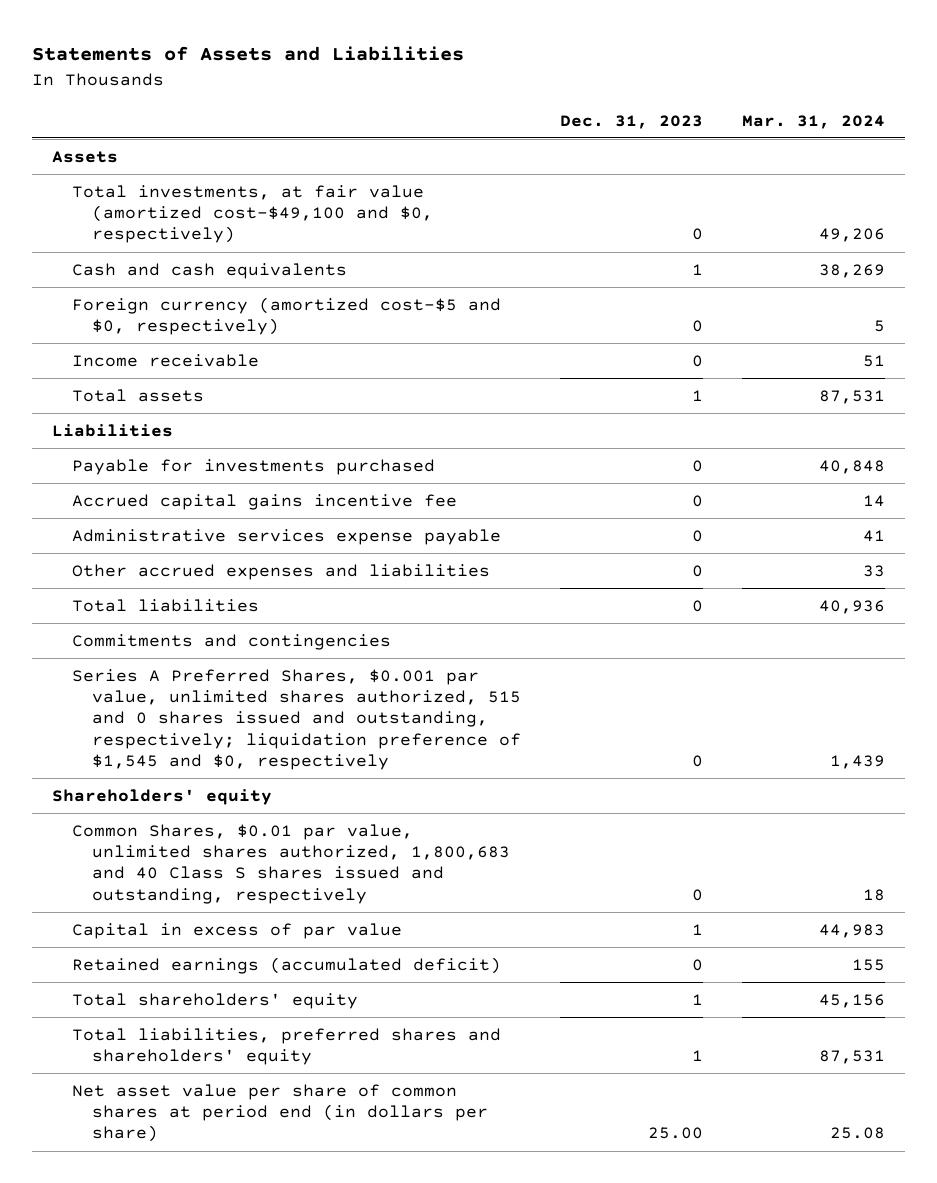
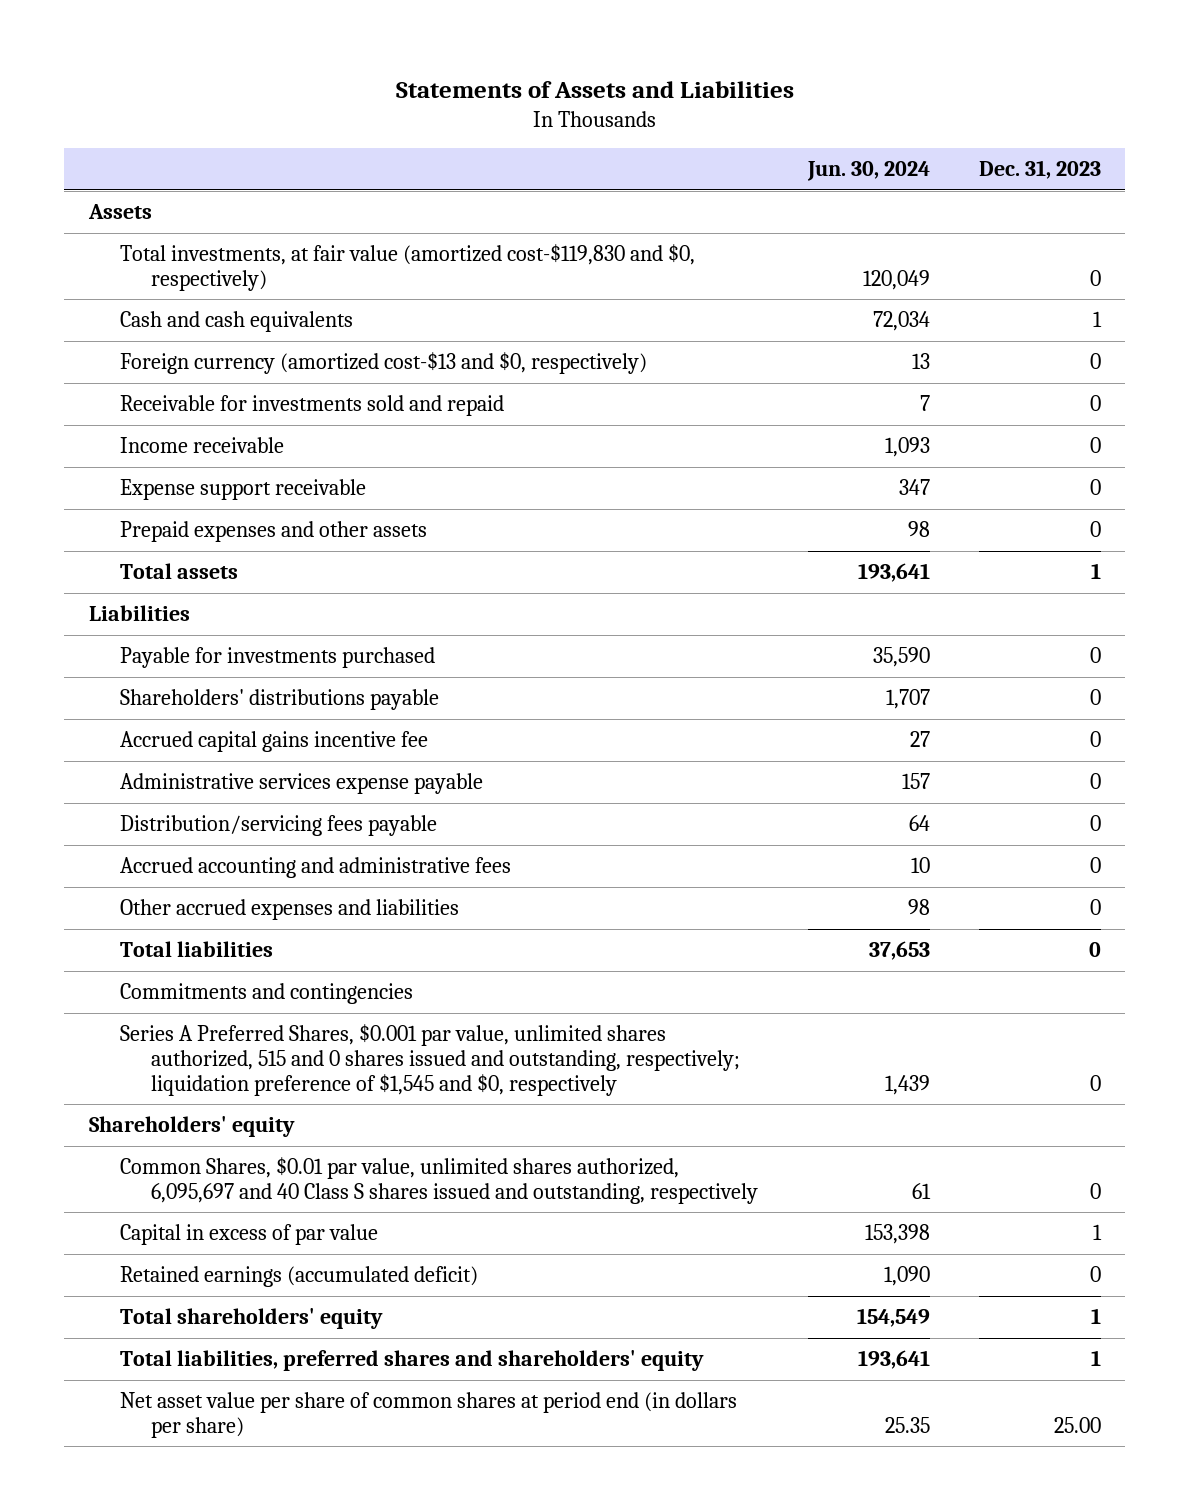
- | Dec. 31, 2023 | Mar. 31, 2024
+ | Jun. 30, 2024 | Dec. 31, 2023
- Total investments, at fair value (amortized cost-$49,100 and $0, respectively) | 0 | 49,206
+ Total investments, at fair value (amortized cost-$119,830 and $0, respectively) | 120,049 | 0
- Foreign currency (amortized cost-$5 and $0, respectively) | 0 | 5
+ Foreign currency (amortized cost-$13 and $0, respectively) | 13 | 0
+ Receivable for investments sold and repaid | 7 | 0
+ Expense support receivable | 347 | 0
+ Prepaid expenses and other assets | 98 | 0
+ Shareholders' distributions payable | 1,707 | 0
+ Distribution/servicing fees payable | 64 | 0
+ Accrued accounting and administrative fees | 10 | 0
- Common Shares, $0.01 par value, unlimited shares authorized, 1,800,683 and 40 Class S shares issued and outstanding, respectively | 0 | 18
+ Common Shares, $0.01 par value, unlimited shares authorized, 6,095,697 and 40 Class S shares issued and outstanding, respectively | 61 | 0

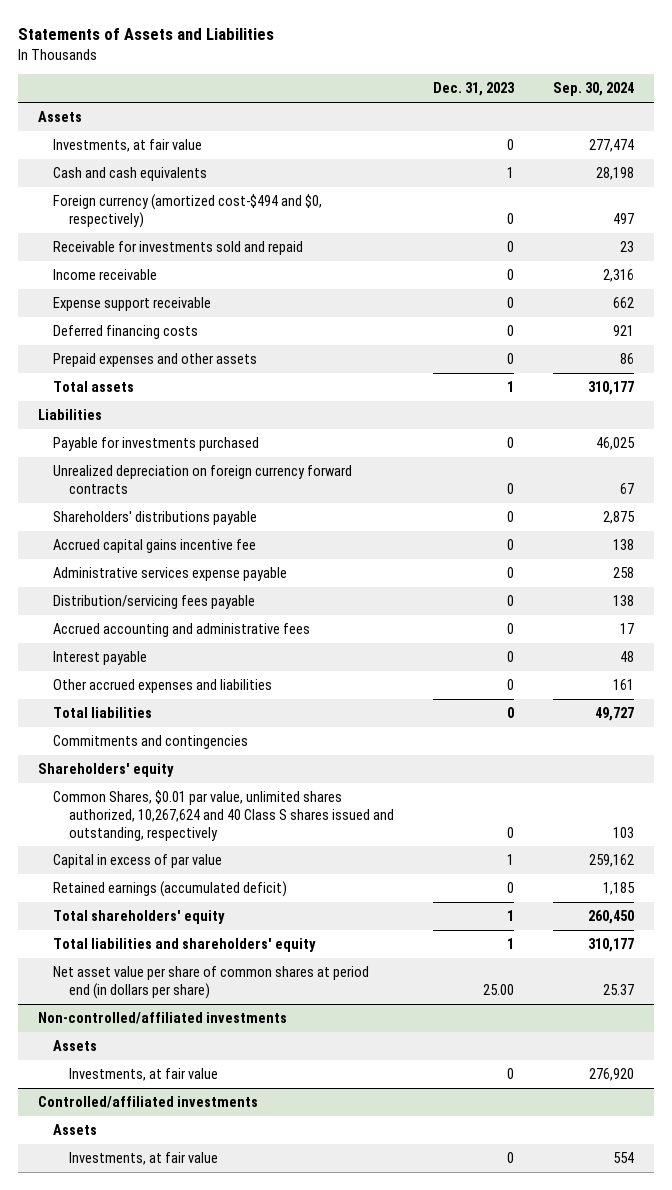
- | Jun. 30, 2024 | Dec. 31, 2023
+ | Dec. 31, 2023 | Sep. 30, 2024
- Total investments, at fair value (amortized cost-$119,830 and $0, respectively) | 120,049 | 0
+ Investments, at fair value | 0 | 277,474
- Foreign currency (amortized cost-$13 and $0, respectively) | 13 | 0
+ Foreign currency (amortized cost-$494 and $0, respectively) | 0 | 497
+ Deferred financing costs | 0 | 921
+ Unrealized depreciation on foreign currency forward contracts | 0 | 67
+ Interest payable | 0 | 48
- Series A Preferred Shares, $0.001 par value, unlimited shares authorized, 515 and 0 shares issued and outstanding, respectively; liquidation preference of $1,545 and $0, respectively | 1,439 | 0
- Common Shares, $0.01 par value, unlimited shares authorized, 6,095,697 and 40 Class S shares issued and outstanding, respectively | 61 | 0
+ Common Shares, $0.01 par value, unlimited shares authorized, 10,267,624 and 40 Class S shares issued and outstanding, respectively | 0 | 103
- Total liabilities, preferred shares and shareholders' equity | 193,641 | 1
+ Total liabilities and shareholders' equity | 1 | 310,177
+ Non-controlled/affiliated investments
+ Assets
+ Investments, at fair value | 0 | 276,920
+ Controlled/affiliated investments
+ Assets
+ Investments, at fair value | 0 | 554

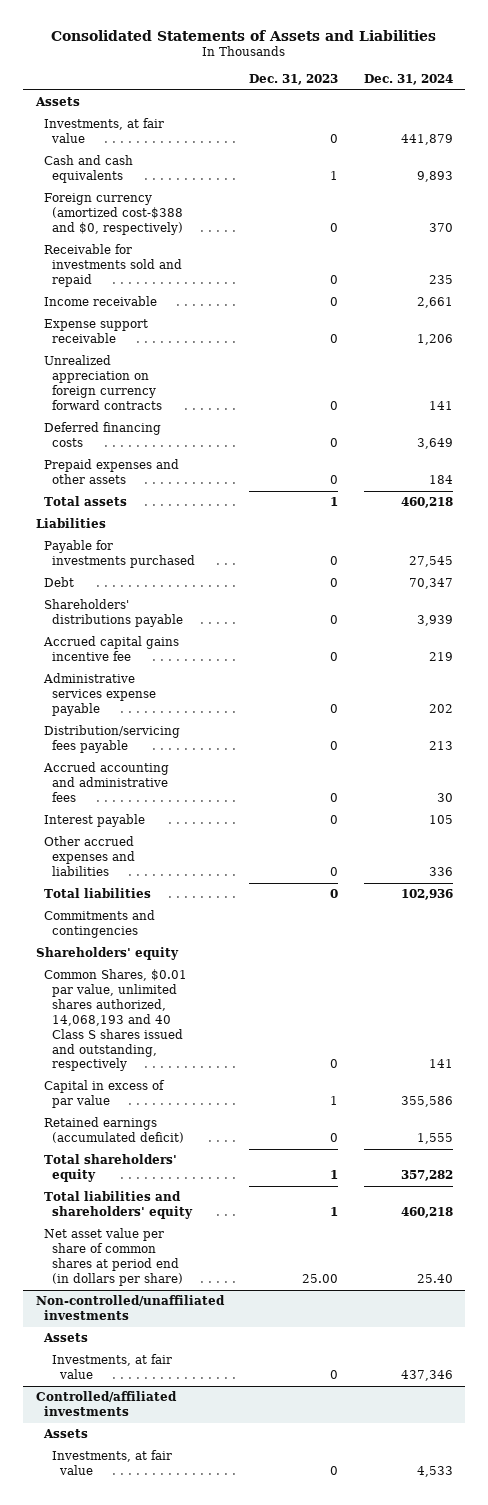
- Statements of Assets and Liabilities
+ Consolidated Statements of Assets and Liabilities
- | Dec. 31, 2023 | Sep. 30, 2024
+ | Dec. 31, 2023 | Dec. 31, 2024
- Foreign currency (amortized cost-$494 and $0, respectively) | 0 | 497
+ Foreign currency (amortized cost-$388 and $0, respectively) | 0 | 370
+ Unrealized appreciation on foreign currency forward contracts | 0 | 141
- Unrealized depreciation on foreign currency forward contracts | 0 | 67
+ Debt | 0 | 70,347
- Common Shares, $0.01 par value, unlimited shares authorized, 10,267,624 and 40 Class S shares issued and outstanding, respectively | 0 | 103
+ Common Shares, $0.01 par value, unlimited shares authorized, 14,068,193 and 40 Class S shares issued and outstanding, respectively | 0 | 141
- Non-controlled/affiliated investments
+ Non-controlled/unaffiliated investments

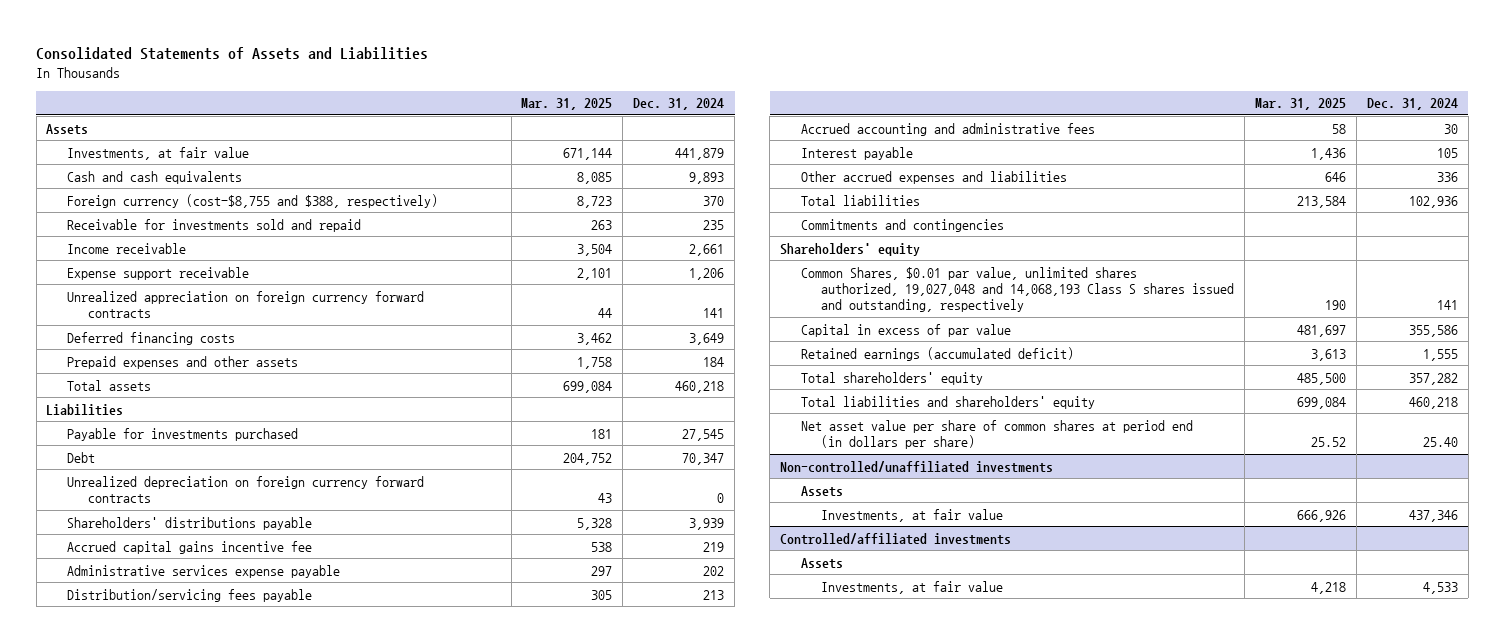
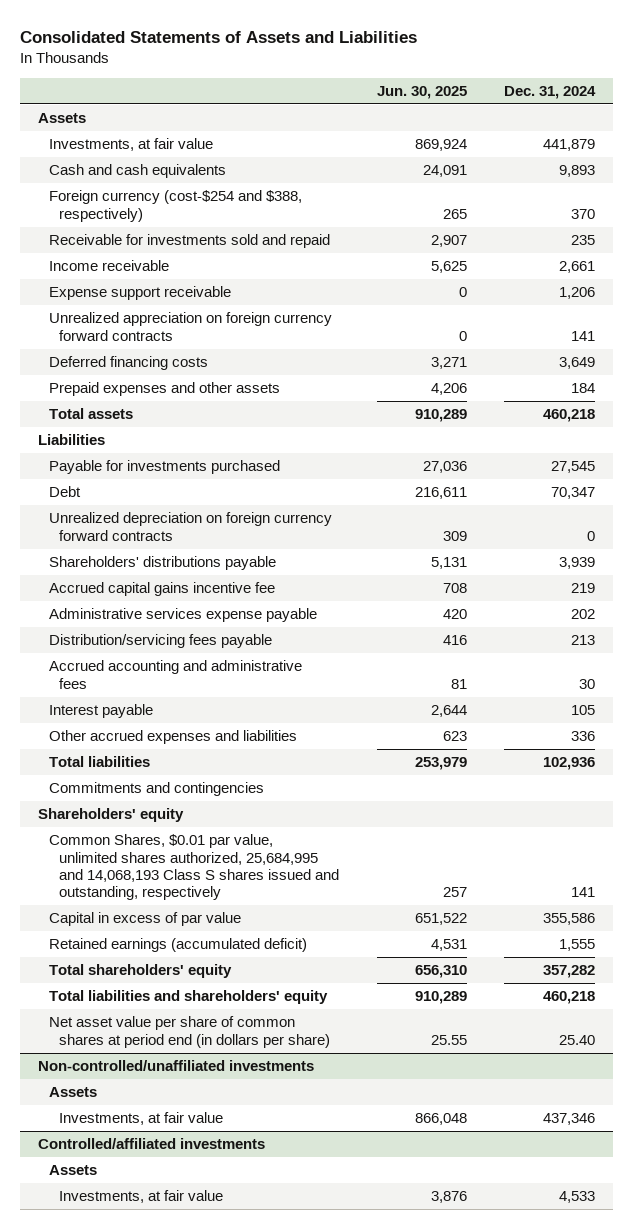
- | Mar. 31, 2025 | Dec. 31, 2024
+ | Jun. 30, 2025 | Dec. 31, 2024
- Foreign currency (cost-$8,755 and $388, respectively) | 8,723 | 370
+ Foreign currency (cost-$254 and $388, respectively) | 265 | 370
- Common Shares, $0.01 par value, unlimited shares authorized, 19,027,048 and 14,068,193 Class S shares issued and outstanding, respectively | 190 | 141
+ Common Shares, $0.01 par value, unlimited shares authorized, 25,684,995 and 14,068,193 Class S shares issued and outstanding, respectively | 257 | 141

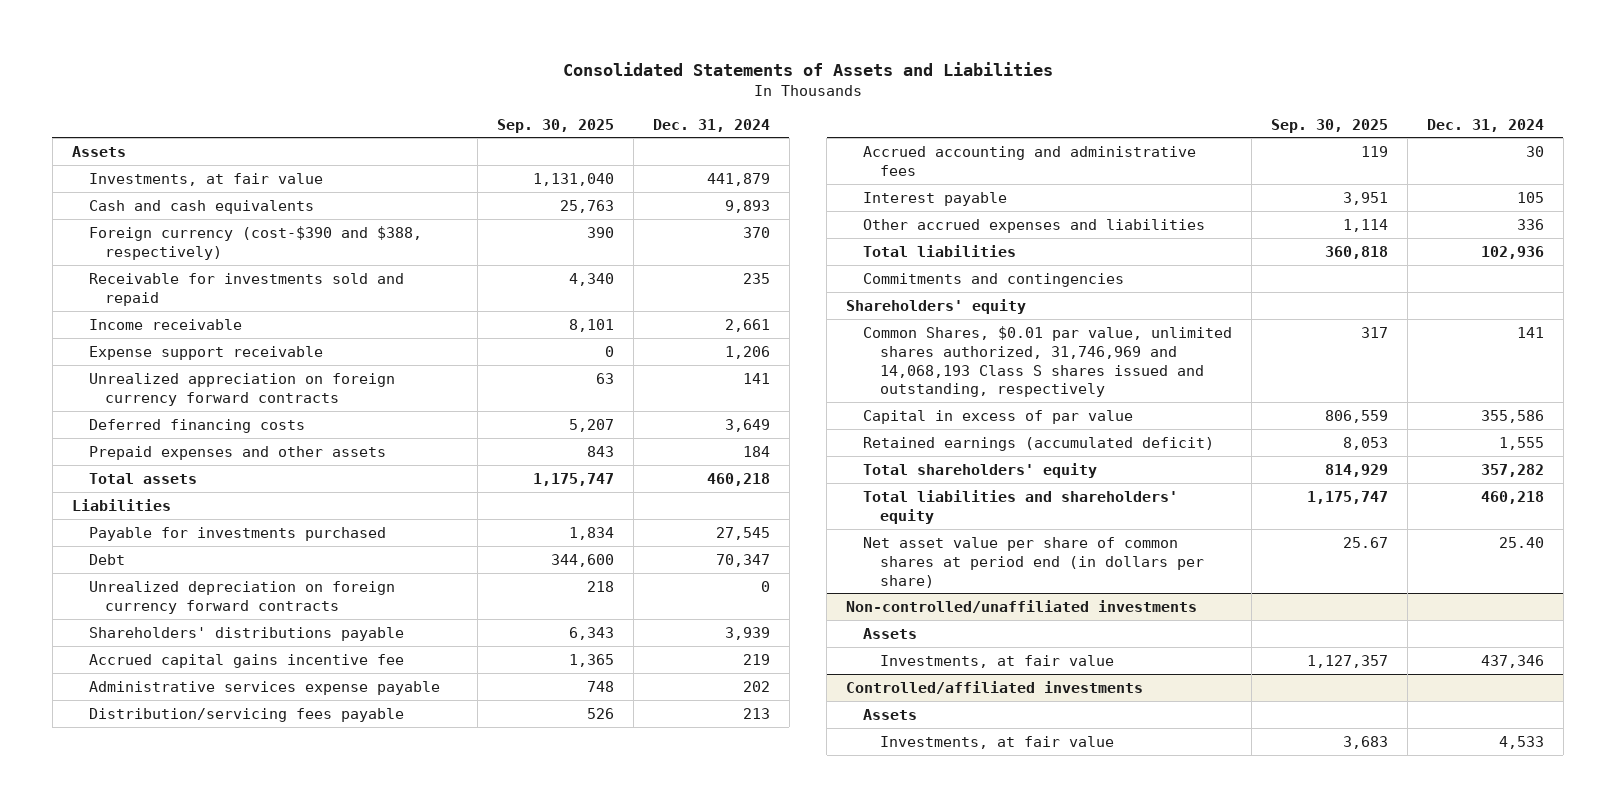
- | Jun. 30, 2025 | Dec. 31, 2024
+ | Sep. 30, 2025 | Dec. 31, 2024
- Foreign currency (cost-$254 and $388, respectively) | 265 | 370
+ Foreign currency (cost-$390 and $388, respectively) | 390 | 370
- Common Shares, $0.01 par value, unlimited shares authorized, 25,684,995 and 14,068,193 Class S shares issued and outstanding, respectively | 257 | 141
+ Common Shares, $0.01 par value, unlimited shares authorized, 31,746,969 and 14,068,193 Class S shares issued and outstanding, respectively | 317 | 141

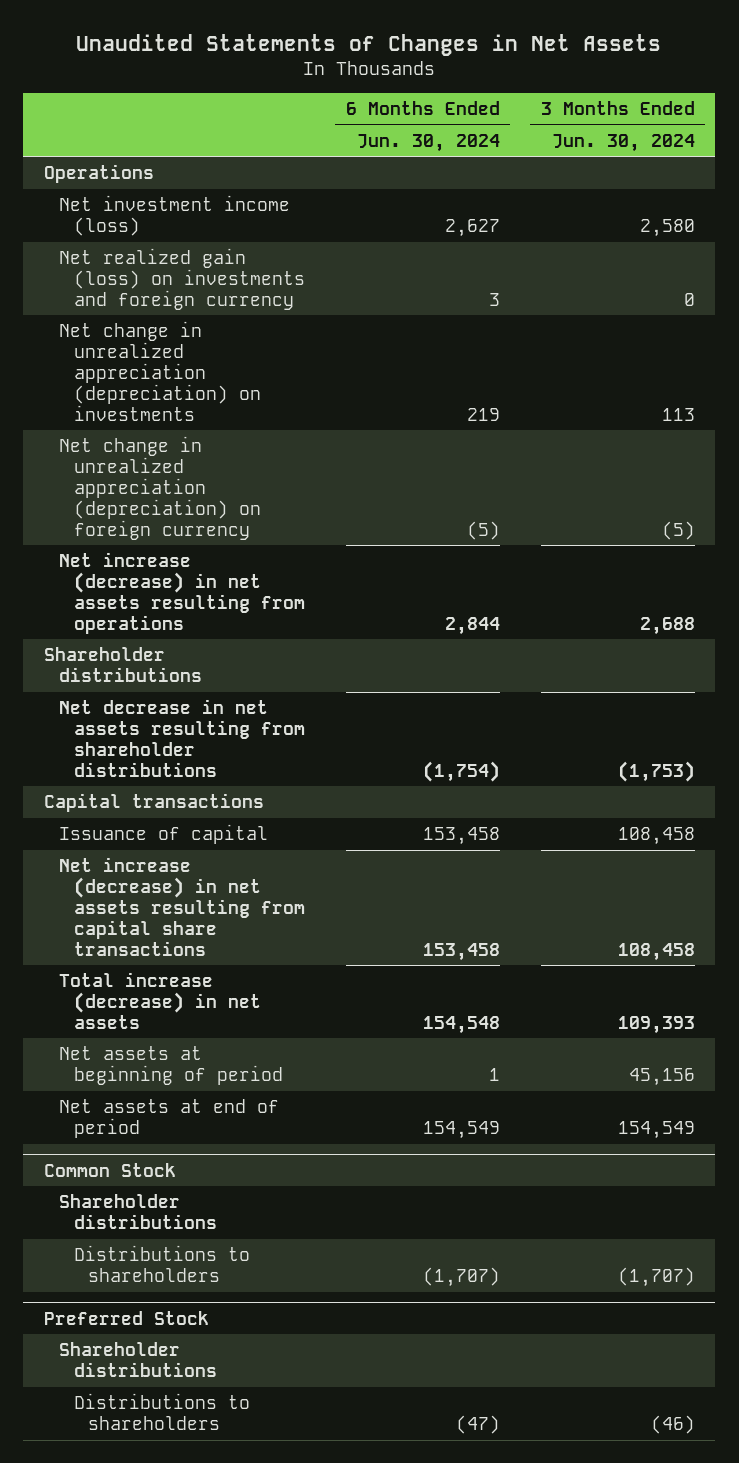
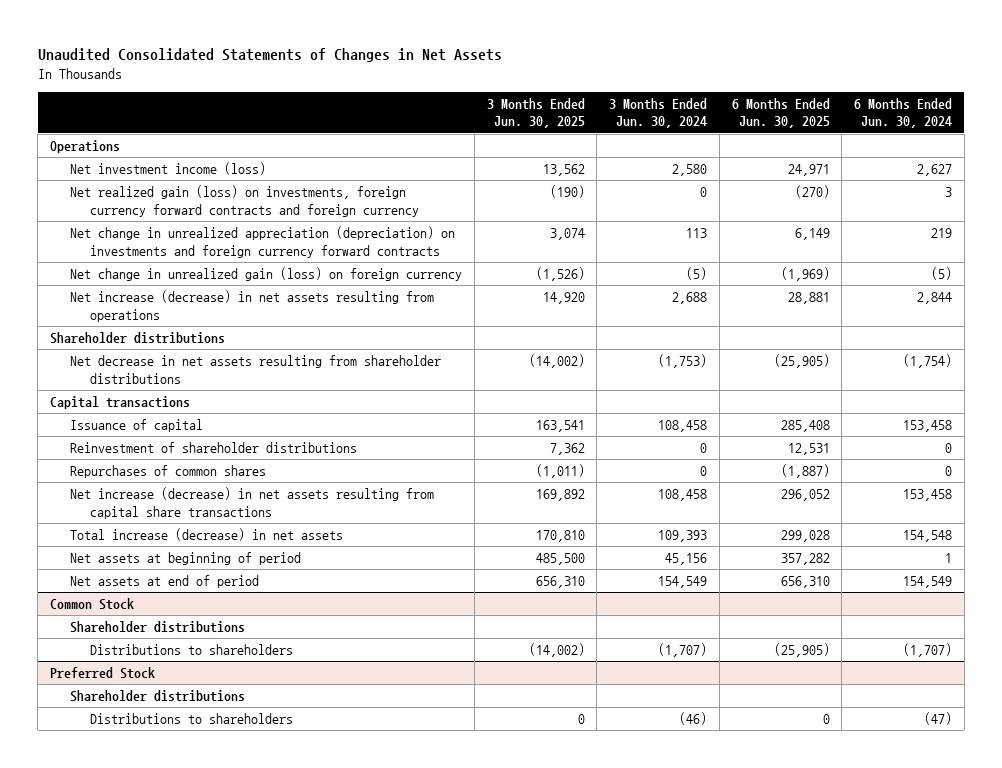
- Unaudited Statements of Changes in Net Assets
+ Unaudited Consolidated Statements of Changes in Net Assets
- | 6 Months Ended Jun. 30, 2024 | 3 Months Ended Jun. 30, 2024
+ | 3 Months Ended Jun. 30, 2025 | 3 Months Ended Jun. 30, 2024 | 6 Months Ended Jun. 30, 2025 | 6 Months Ended Jun. 30, 2024
- Net realized gain (loss) on investments and foreign currency | 3 | 0
- Net change in unrealized appreciation (depreciation) on investments | 219 | 113
- Net change in unrealized appreciation (depreciation) on foreign currency | (5) | (5)
+ Net realized gain (loss) on investments, foreign currency forward contracts and foreign currency | (190) | 0 | (270) | 3
+ Net change in unrealized appreciation (depreciation) on investments and foreign currency forward contracts | 3,074 | 113 | 6,149 | 219
+ Net change in unrealized gain (loss) on foreign currency | (1,526) | (5) | (1,969) | (5)
+ Reinvestment of shareholder distributions | 7,362 | 0 | 12,531 | 0
+ Repurchases of common shares | (1,011) | 0 | (1,887) | 0

